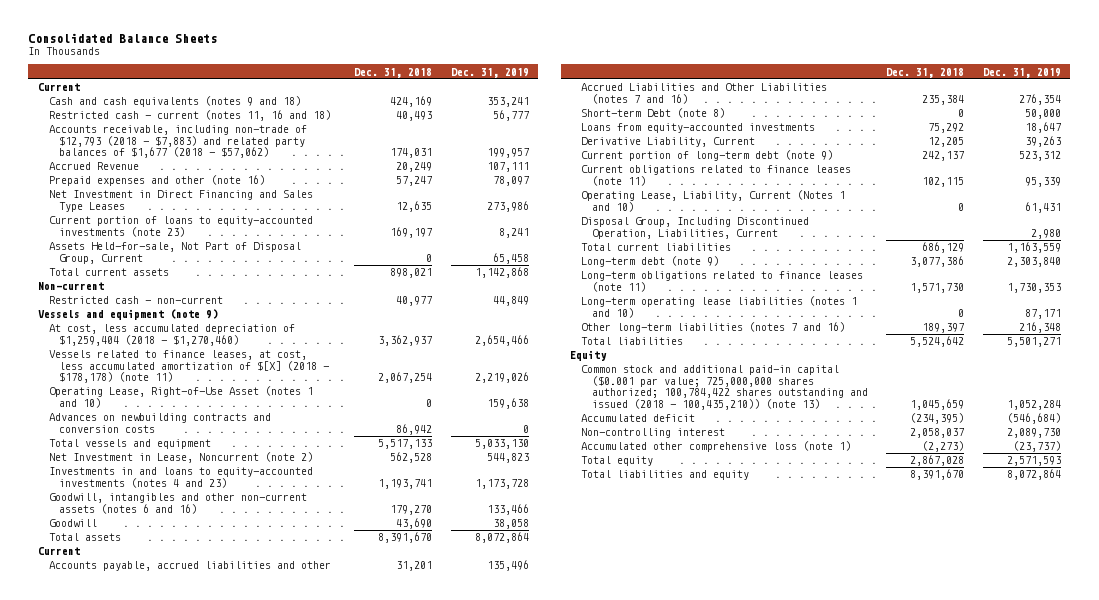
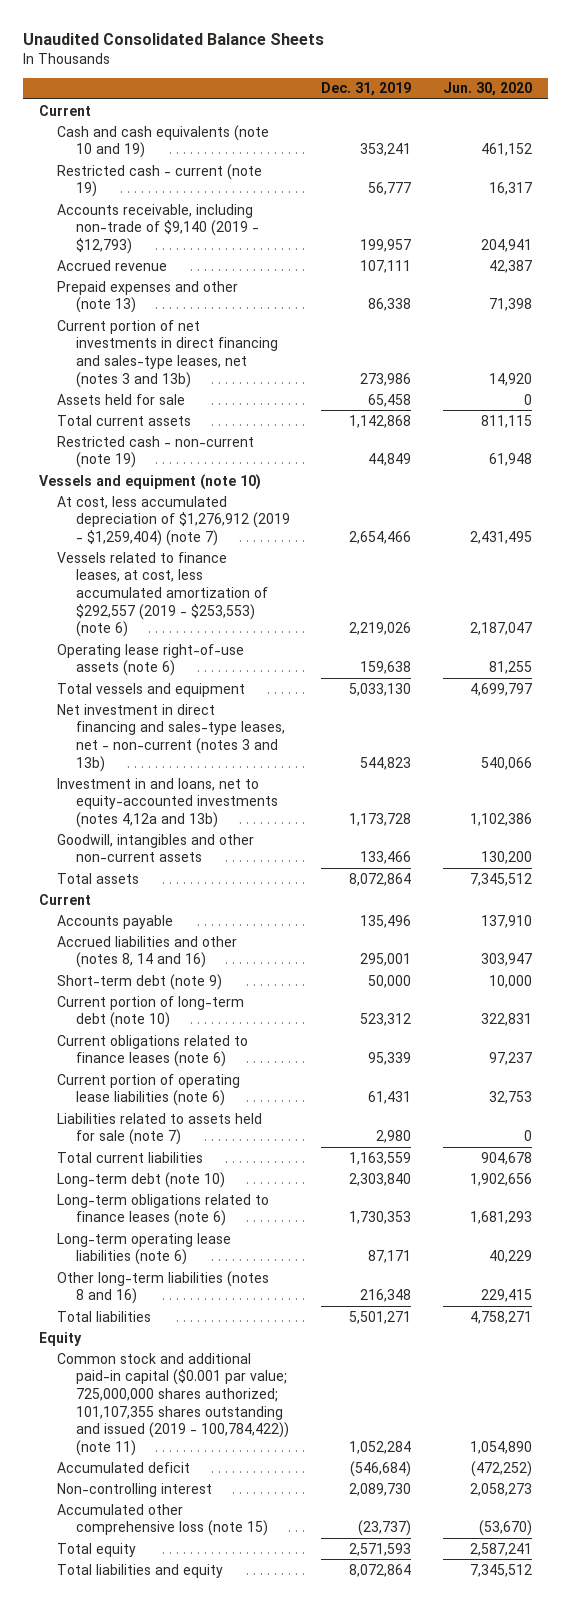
- Consolidated Balance Sheets
+ Unaudited Consolidated Balance Sheets
- | Dec. 31, 2018 | Dec. 31, 2019
+ | Dec. 31, 2019 | Jun. 30, 2020
- Cash and cash equivalents (notes 9 and 18) | 424,169 | 353,241
- Restricted cash - current (notes 11, 16 and 18) | 40,493 | 56,777
- Accounts receivable, including non-trade of $12,793 (2018 - $7,883) and related party balances of $1,677 (2018 - $57,062) | 174,031 | 199,957
- Accrued Revenue | 20,249 | 107,111
- Prepaid expenses and other (note 16) | 57,247 | 78,097
- Net Investment in Direct Financing and Sales Type Leases | 12,635 | 273,986
- Current portion of loans to equity-accounted investments (note 23) | 169,197 | 8,241
- Assets Held-for-sale, Not Part of Disposal Group, Current | 0 | 65,458
+ Cash and cash equivalents (note 10 and 19) | 353,241 | 461,152
+ Restricted cash - current (note 19) | 56,777 | 16,317
+ Accounts receivable, including non-trade of $9,140 (2019 - $12,793) | 199,957 | 204,941
+ Accrued revenue | 107,111 | 42,387
+ Prepaid expenses and other (note 13) | 86,338 | 71,398
+ Current portion of net investments in direct financing and sales-type leases, net (notes 3 and 13b) | 273,986 | 14,920
+ Assets held for sale | 65,458 | 0
- Non-current
- Restricted cash - non-current | 40,977 | 44,849
- Vessels and equipment (note 9)
- At cost, less accumulated depreciation of $1,259,404 (2018 - $1,270,460) | 3,362,937 | 2,654,466
- Vessels related to finance leases, at cost, less accumulated amortization of $[X] (2018 - $178,178) (note 11) | 2,067,254 | 2,219,026
- Operating Lease, Right-of-Use Asset (notes 1 and 10) | 0 | 159,638
- Advances on newbuilding contracts and conversion costs | 86,942 | 0
+ Restricted cash - non-current (note 19) | 44,849 | 61,948
+ Vessels and equipment (note 10)
+ At cost, less accumulated depreciation of $1,276,912 (2019 - $1,259,404) (note 7) | 2,654,466 | 2,431,495
+ Vessels related to finance leases, at cost, less accumulated amortization of $292,557 (2019 - $253,553) (note 6) | 2,219,026 | 2,187,047
+ Operating lease right-of-use assets (note 6) | 159,638 | 81,255
- Net Investment in Lease, Noncurrent (note 2) | 562,528 | 544,823
- Investments in and loans to equity-accounted investments (notes 4 and 23) | 1,193,741 | 1,173,728
- Goodwill, intangibles and other non-current assets (notes 6 and 16) | 179,270 | 133,466
- Goodwill | 43,690 | 38,058
+ Net investment in direct financing and sales-type leases, net - non-current (notes 3 and 13b) | 544,823 | 540,066
+ Investment in and loans, net to equity-accounted investments (notes 4,12a and 13b) | 1,173,728 | 1,102,386
+ Goodwill, intangibles and other non-current assets | 133,466 | 130,200
- Accounts payable, accrued liabilities and other | 31,201 | 135,496
- Accrued Liabilities and Other Liabilities (notes 7 and 16) | 235,384 | 276,354
- Short-term Debt (note 8) | 0 | 50,000
- Loans from equity-accounted investments | 75,292 | 18,647
- Derivative Liability, Current | 12,205 | 39,263
- Current portion of long-term debt (note 9) | 242,137 | 523,312
- Current obligations related to finance leases (note 11) | 102,115 | 95,339
- Operating Lease, Liability, Current (Notes 1 and 10) | 0 | 61,431
- Disposal Group, Including Discontinued Operation, Liabilities, Current | | 2,980
+ Accounts payable | 135,496 | 137,910
+ Accrued liabilities and other (notes 8, 14 and 16) | 295,001 | 303,947
+ Short-term debt (note 9) | 50,000 | 10,000
+ Current portion of long-term debt (note 10) | 523,312 | 322,831
+ Current obligations related to finance leases (note 6) | 95,339 | 97,237
+ Current portion of operating lease liabilities (note 6) | 61,431 | 32,753
+ Liabilities related to assets held for sale (note 7) | 2,980 | 0
- Long-term debt (note 9) | 3,077,386 | 2,303,840
- Long-term obligations related to finance leases (note 11) | 1,571,730 | 1,730,353
- Long-term operating lease liabilities (notes 1 and 10) | 0 | 87,171
- Other long-term liabilities (notes 7 and 16) | 189,397 | 216,348
+ Long-term debt (note 10) | 2,303,840 | 1,902,656
+ Long-term obligations related to finance leases (note 6) | 1,730,353 | 1,681,293
+ Long-term operating lease liabilities (note 6) | 87,171 | 40,229
+ Other long-term liabilities (notes 8 and 16) | 216,348 | 229,415
- Common stock and additional paid-in capital ($0.001 par value; 725,000,000 shares authorized; 100,784,422 shares outstanding and issued (2018 - 100,435,210)) (note 13) | 1,045,659 | 1,052,284
+ Common stock and additional paid-in capital ($0.001 par value; 725,000,000 shares authorized; 101,107,355 shares outstanding and issued (2019 - 100,784,422)) (note 11) | 1,052,284 | 1,054,890
- Accumulated other comprehensive loss (note 1) | (2,273) | (23,737)
+ Accumulated other comprehensive loss (note 15) | (23,737) | (53,670)

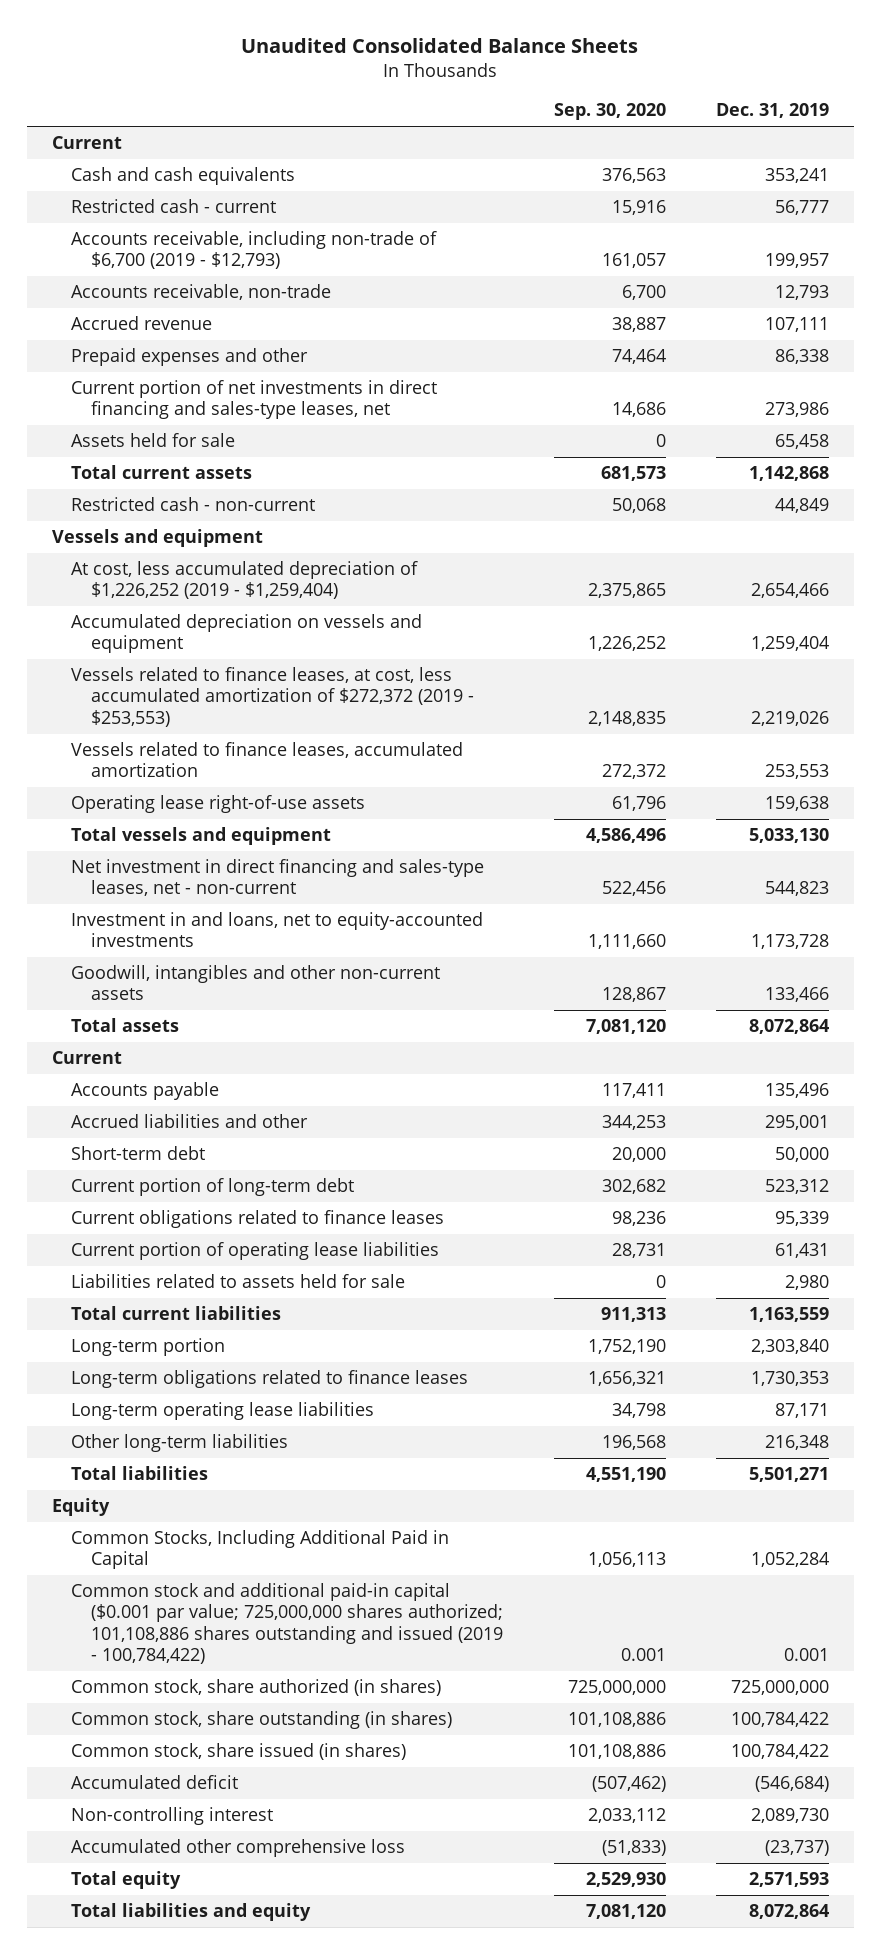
- | Dec. 31, 2019 | Jun. 30, 2020
+ | Sep. 30, 2020 | Dec. 31, 2019
- Cash and cash equivalents (note 10 and 19) | 353,241 | 461,152
- Restricted cash - current (note 19) | 56,777 | 16,317
- Accounts receivable, including non-trade of $9,140 (2019 - $12,793) | 199,957 | 204,941
+ Cash and cash equivalents | 376,563 | 353,241
+ Restricted cash - current | 15,916 | 56,777
+ Accounts receivable, including non-trade of $6,700 (2019 - $12,793) | 161,057 | 199,957
+ Accounts receivable, non-trade | 6,700 | 12,793
- Prepaid expenses and other (note 13) | 86,338 | 71,398
- Current portion of net investments in direct financing and sales-type leases, net (notes 3 and 13b) | 273,986 | 14,920
+ Prepaid expenses and other | 74,464 | 86,338
+ Current portion of net investments in direct financing and sales-type leases, net | 14,686 | 273,986
- Restricted cash - non-current (note 19) | 44,849 | 61,948
- Vessels and equipment (note 10)
- At cost, less accumulated depreciation of $1,276,912 (2019 - $1,259,404) (note 7) | 2,654,466 | 2,431,495
- Vessels related to finance leases, at cost, less accumulated amortization of $292,557 (2019 - $253,553) (note 6) | 2,219,026 | 2,187,047
- Operating lease right-of-use assets (note 6) | 159,638 | 81,255
+ Restricted cash - non-current | 50,068 | 44,849
+ Vessels and equipment
+ At cost, less accumulated depreciation of $1,226,252 (2019 - $1,259,404) | 2,375,865 | 2,654,466
+ Accumulated depreciation on vessels and equipment | 1,226,252 | 1,259,404
+ Vessels related to finance leases, at cost, less accumulated amortization of $272,372 (2019 - $253,553) | 2,148,835 | 2,219,026
+ Vessels related to finance leases, accumulated amortization | 272,372 | 253,553
+ Operating lease right-of-use assets | 61,796 | 159,638
- Net investment in direct financing and sales-type leases, net - non-current (notes 3 and 13b) | 544,823 | 540,066
- Investment in and loans, net to equity-accounted investments (notes 4,12a and 13b) | 1,173,728 | 1,102,386
+ Net investment in direct financing and sales-type leases, net - non-current | 522,456 | 544,823
+ Investment in and loans, net to equity-accounted investments | 1,111,660 | 1,173,728
- Accrued liabilities and other (notes 8, 14 and 16) | 295,001 | 303,947
- Short-term debt (note 9) | 50,000 | 10,000
- Current portion of long-term debt (note 10) | 523,312 | 322,831
- Current obligations related to finance leases (note 6) | 95,339 | 97,237
- Current portion of operating lease liabilities (note 6) | 61,431 | 32,753
- Liabilities related to assets held for sale (note 7) | 2,980 | 0
+ Accrued liabilities and other | 344,253 | 295,001
+ Short-term debt | 20,000 | 50,000
+ Current portion of long-term debt | 302,682 | 523,312
+ Current obligations related to finance leases | 98,236 | 95,339
+ Current portion of operating lease liabilities | 28,731 | 61,431
+ Liabilities related to assets held for sale | 0 | 2,980
- Long-term debt (note 10) | 2,303,840 | 1,902,656
- Long-term obligations related to finance leases (note 6) | 1,730,353 | 1,681,293
- Long-term operating lease liabilities (note 6) | 87,171 | 40,229
- Other long-term liabilities (notes 8 and 16) | 216,348 | 229,415
+ Long-term portion | 1,752,190 | 2,303,840
+ Long-term obligations related to finance leases | 1,656,321 | 1,730,353
+ Long-term operating lease liabilities | 34,798 | 87,171
+ Other long-term liabilities | 196,568 | 216,348
- Common stock and additional paid-in capital ($0.001 par value; 725,000,000 shares authorized; 101,107,355 shares outstanding and issued (2019 - 100,784,422)) (note 11) | 1,052,284 | 1,054,890
+ Common Stocks, Including Additional Paid in Capital | 1,056,113 | 1,052,284
+ Common stock and additional paid-in capital ($0.001 par value; 725,000,000 shares authorized; 101,108,886 shares outstanding and issued (2019 - 100,784,422) | 0.001 | 0.001
+ Common stock, share authorized (in shares) | 725,000,000 | 725,000,000
+ Common stock, share outstanding (in shares) | 101,108,886 | 100,784,422
+ Common stock, share issued (in shares) | 101,108,886 | 100,784,422
- Accumulated other comprehensive loss (note 15) | (23,737) | (53,670)
+ Accumulated other comprehensive loss | (51,833) | (23,737)

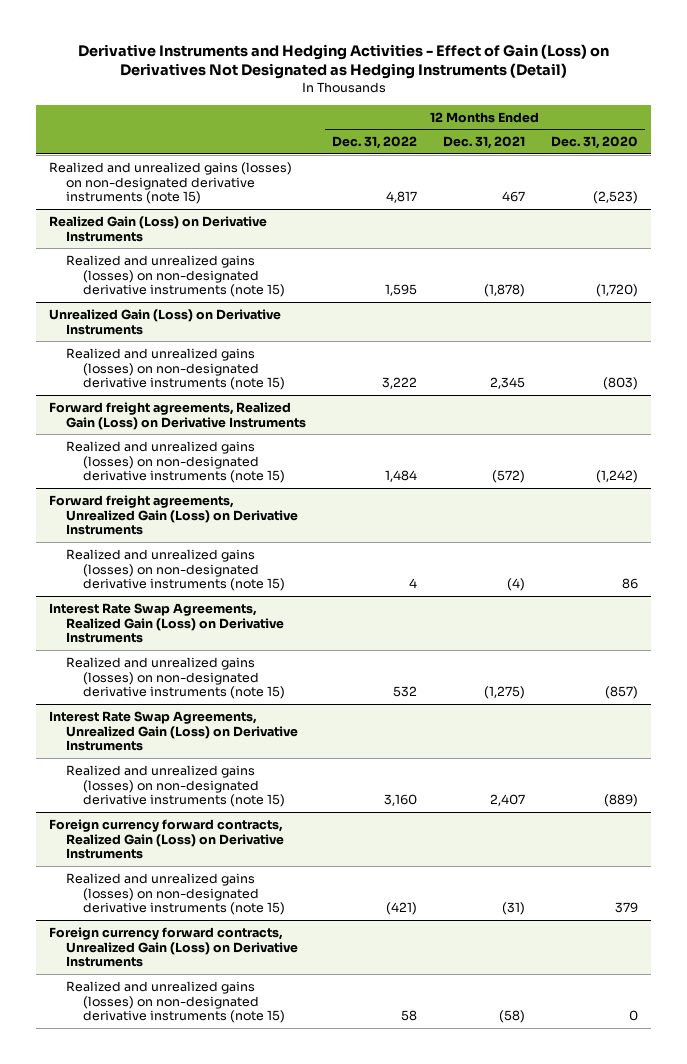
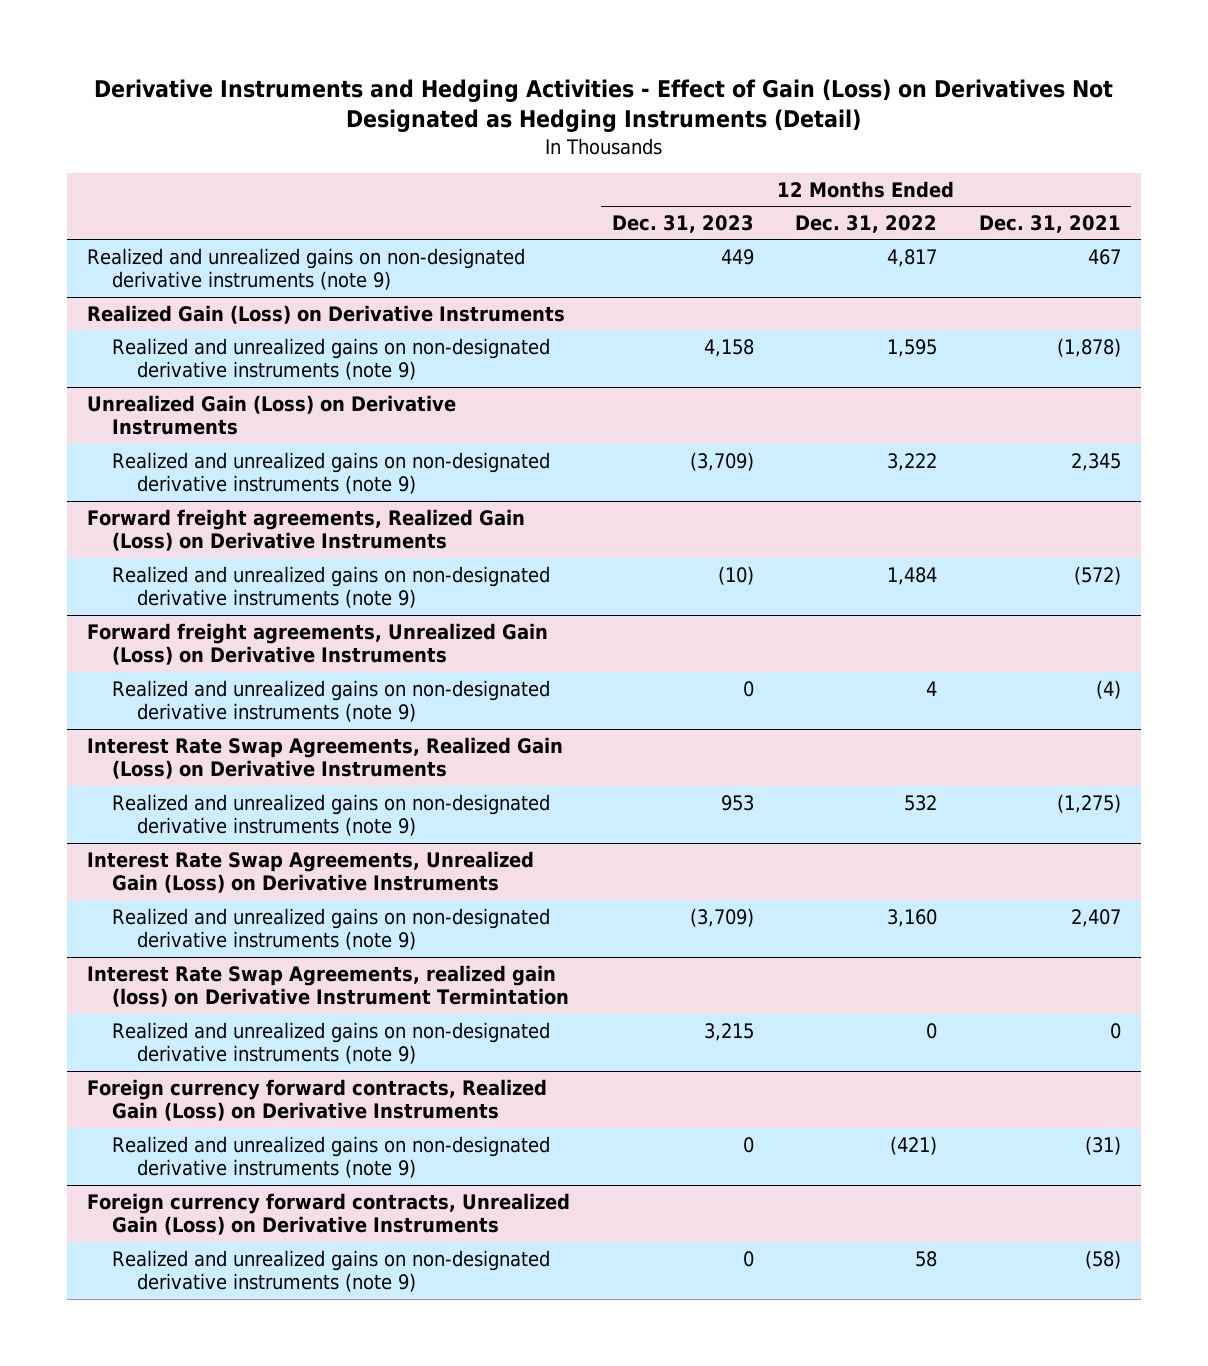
- | 12 Months Ended Dec. 31, 2022 | 12 Months Ended Dec. 31, 2021 | 12 Months Ended Dec. 31, 2020
+ | 12 Months Ended Dec. 31, 2023 | 12 Months Ended Dec. 31, 2022 | 12 Months Ended Dec. 31, 2021
- Realized and unrealized gains (losses) on non-designated derivative instruments (note 15) | 4,817 | 467 | (2,523)
+ Realized and unrealized gains on non-designated derivative instruments (note 9) | 449 | 4,817 | 467
@ Realized Gain (Loss) on Derivative Instruments
- Realized and unrealized gains (losses) on non-designated derivative instruments (note 15) | 1,595 | (1,878) | (1,720)
+ Realized and unrealized gains on non-designated derivative instruments (note 9) | 4,158 | 1,595 | (1,878)
@ Unrealized Gain (Loss) on Derivative Instruments
- Realized and unrealized gains (losses) on non-designated derivative instruments (note 15) | 3,222 | 2,345 | (803)
+ Realized and unrealized gains on non-designated derivative instruments (note 9) | (3,709) | 3,222 | 2,345
@ Forward freight agreements, Realized Gain (Loss) on Derivative Instruments
- Realized and unrealized gains (losses) on non-designated derivative instruments (note 15) | 1,484 | (572) | (1,242)
+ Realized and unrealized gains on non-designated derivative instruments (note 9) | (10) | 1,484 | (572)
@ Forward freight agreements, Unrealized Gain (Loss) on Derivative Instruments
- Realized and unrealized gains (losses) on non-designated derivative instruments (note 15) | 4 | (4) | 86
+ Realized and unrealized gains on non-designated derivative instruments (note 9) | 0 | 4 | (4)
@ Interest Rate Swap Agreements, Realized Gain (Loss) on Derivative Instruments
- Realized and unrealized gains (losses) on non-designated derivative instruments (note 15) | 532 | (1,275) | (857)
+ Realized and unrealized gains on non-designated derivative instruments (note 9) | 953 | 532 | (1,275)
@ Interest Rate Swap Agreements, Unrealized Gain (Loss) on Derivative Instruments
- Realized and unrealized gains (losses) on non-designated derivative instruments (note 15) | 3,160 | 2,407 | (889)
+ Realized and unrealized gains on non-designated derivative instruments (note 9) | (3,709) | 3,160 | 2,407
+ Interest Rate Swap Agreements, realized gain (loss) on Derivative Instrument Termintation
+ Realized and unrealized gains on non-designated derivative instruments (note 9) | 3,215 | 0 | 0
@ Foreign currency forward contracts, Realized Gain (Loss) on Derivative Instruments
- Realized and unrealized gains (losses) on non-designated derivative instruments (note 15) | (421) | (31) | 379
+ Realized and unrealized gains on non-designated derivative instruments (note 9) | 0 | (421) | (31)
@ Foreign currency forward contracts, Unrealized Gain (Loss) on Derivative Instruments
- Realized and unrealized gains (losses) on non-designated derivative instruments (note 15) | 58 | (58) | 0
+ Realized and unrealized gains on non-designated derivative instruments (note 9) | 0 | 58 | (58)

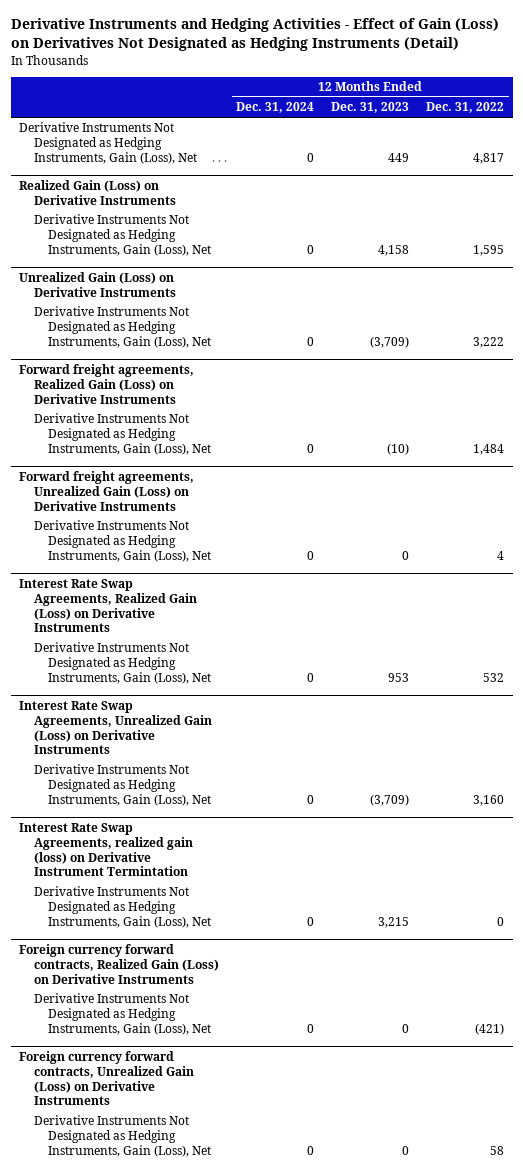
- | 12 Months Ended Dec. 31, 2023 | 12 Months Ended Dec. 31, 2022 | 12 Months Ended Dec. 31, 2021
+ | 12 Months Ended Dec. 31, 2024 | 12 Months Ended Dec. 31, 2023 | 12 Months Ended Dec. 31, 2022
- Realized and unrealized gains on non-designated derivative instruments (note 9) | 449 | 4,817 | 467
+ Derivative Instruments Not Designated as Hedging Instruments, Gain (Loss), Net | 0 | 449 | 4,817
@ Realized Gain (Loss) on Derivative Instruments
- Realized and unrealized gains on non-designated derivative instruments (note 9) | 4,158 | 1,595 | (1,878)
+ Derivative Instruments Not Designated as Hedging Instruments, Gain (Loss), Net | 0 | 4,158 | 1,595
@ Unrealized Gain (Loss) on Derivative Instruments
- Realized and unrealized gains on non-designated derivative instruments (note 9) | (3,709) | 3,222 | 2,345
+ Derivative Instruments Not Designated as Hedging Instruments, Gain (Loss), Net | 0 | (3,709) | 3,222
@ Forward freight agreements, Realized Gain (Loss) on Derivative Instruments
- Realized and unrealized gains on non-designated derivative instruments (note 9) | (10) | 1,484 | (572)
+ Derivative Instruments Not Designated as Hedging Instruments, Gain (Loss), Net | 0 | (10) | 1,484
@ Forward freight agreements, Unrealized Gain (Loss) on Derivative Instruments
- Realized and unrealized gains on non-designated derivative instruments (note 9) | 0 | 4 | (4)
+ Derivative Instruments Not Designated as Hedging Instruments, Gain (Loss), Net | 0 | 0 | 4
@ Interest Rate Swap Agreements, Realized Gain (Loss) on Derivative Instruments
- Realized and unrealized gains on non-designated derivative instruments (note 9) | 953 | 532 | (1,275)
+ Derivative Instruments Not Designated as Hedging Instruments, Gain (Loss), Net | 0 | 953 | 532
@ Interest Rate Swap Agreements, Unrealized Gain (Loss) on Derivative Instruments
- Realized and unrealized gains on non-designated derivative instruments (note 9) | (3,709) | 3,160 | 2,407
+ Derivative Instruments Not Designated as Hedging Instruments, Gain (Loss), Net | 0 | (3,709) | 3,160
@ Interest Rate Swap Agreements, realized gain (loss) on Derivative Instrument Termintation
- Realized and unrealized gains on non-designated derivative instruments (note 9) | 3,215 | 0 | 0
+ Derivative Instruments Not Designated as Hedging Instruments, Gain (Loss), Net | 0 | 3,215 | 0
@ Foreign currency forward contracts, Realized Gain (Loss) on Derivative Instruments
- Realized and unrealized gains on non-designated derivative instruments (note 9) | 0 | (421) | (31)
+ Derivative Instruments Not Designated as Hedging Instruments, Gain (Loss), Net | 0 | 0 | (421)
@ Foreign currency forward contracts, Unrealized Gain (Loss) on Derivative Instruments
- Realized and unrealized gains on non-designated derivative instruments (note 9) | 0 | 58 | (58)
+ Derivative Instruments Not Designated as Hedging Instruments, Gain (Loss), Net | 0 | 0 | 58

